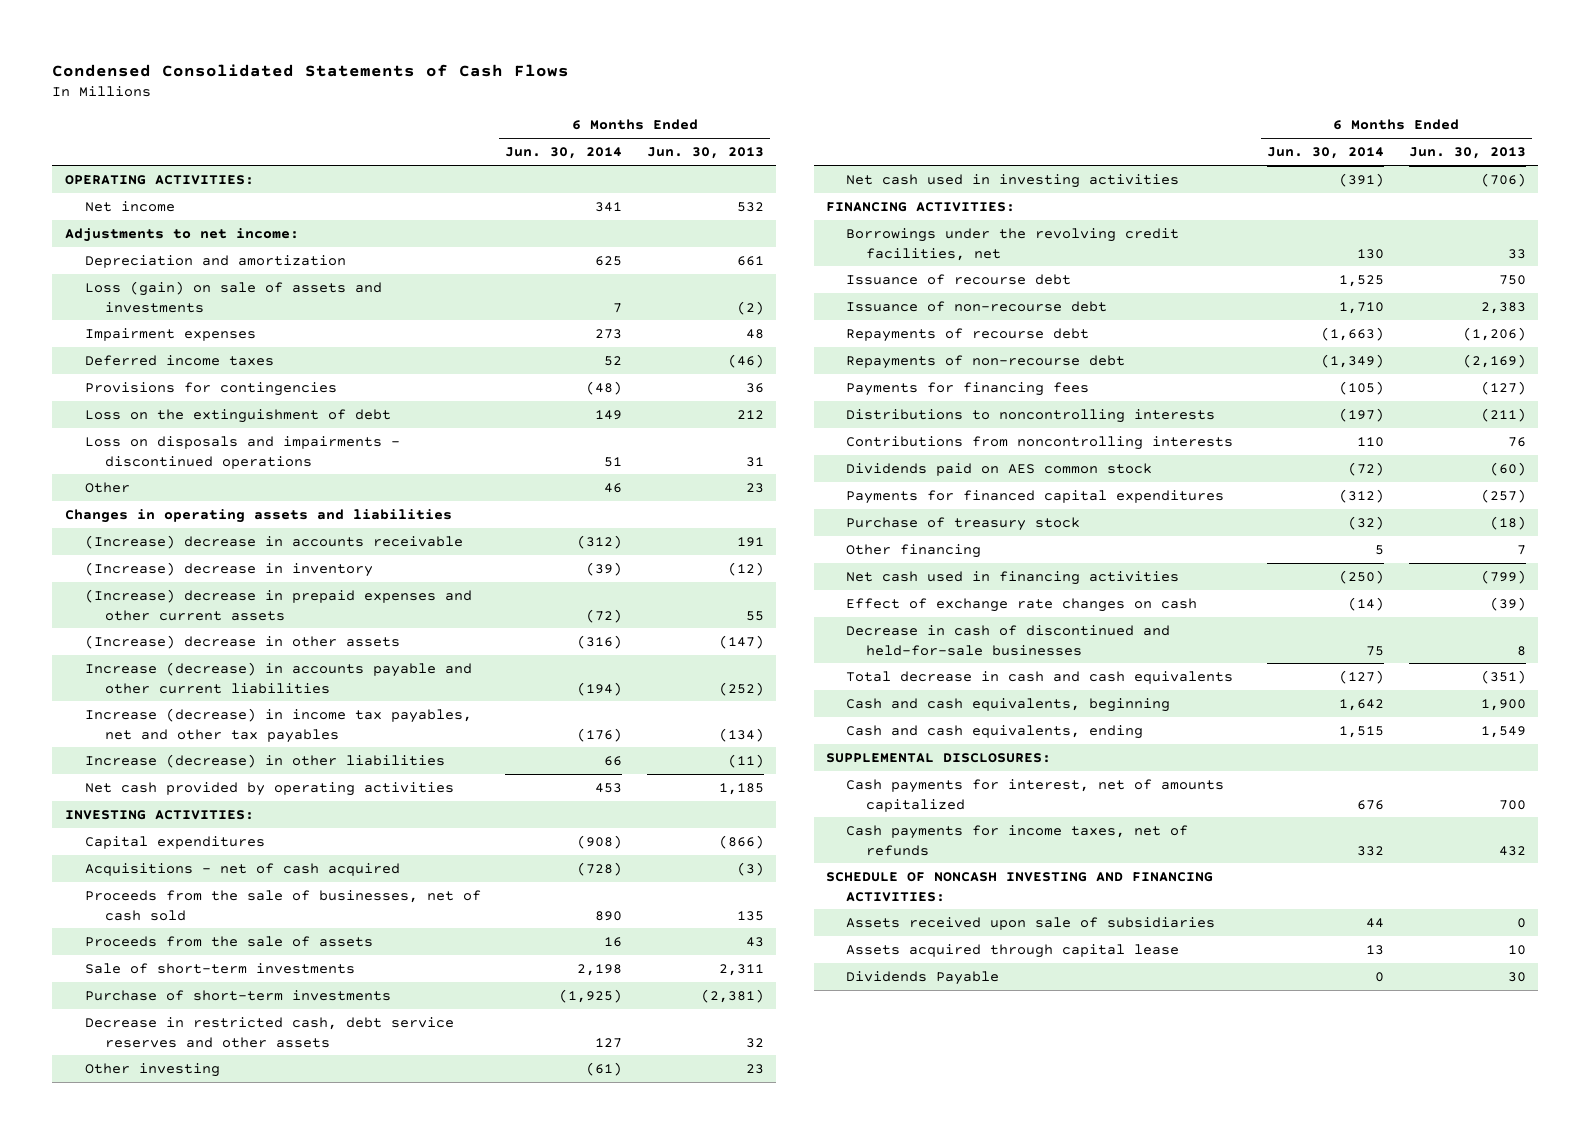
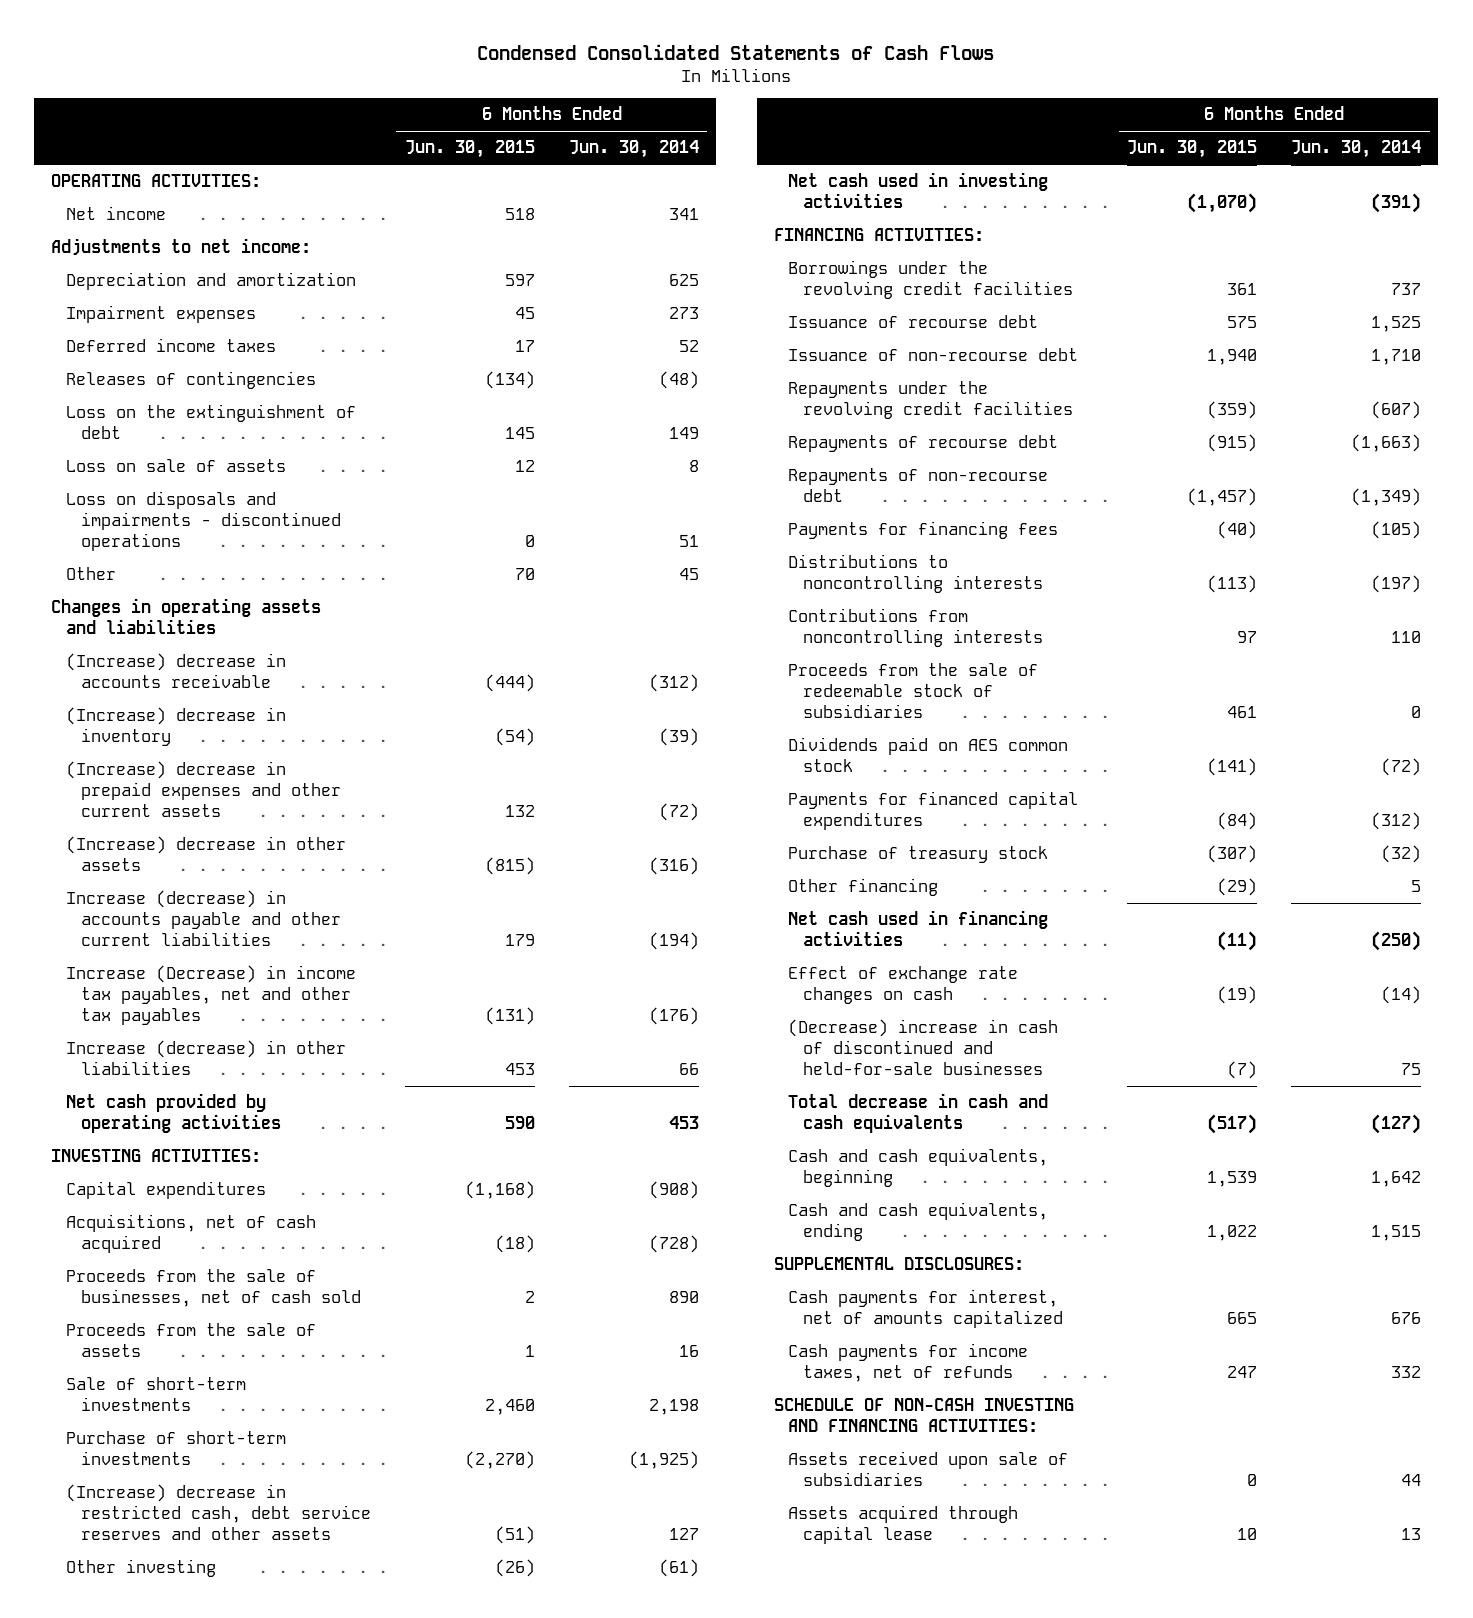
- | 6 Months Ended Jun. 30, 2014 | 6 Months Ended Jun. 30, 2013
+ | 6 Months Ended Jun. 30, 2015 | 6 Months Ended Jun. 30, 2014
- Loss (gain) on sale of assets and investments | 7 | (2)
- Provisions for contingencies | (48) | 36
+ Releases of contingencies | (134) | (48)
+ Loss on sale of assets | 12 | 8
- Other | 46 | 23
+ Other | 70 | 45
- Increase (decrease) in income tax payables, net and other tax payables | (176) | (134)
+ Increase (Decrease) in income tax payables, net and other tax payables | (131) | (176)
- Acquisitions - net of cash acquired | (728) | (3)
+ Acquisitions, net of cash acquired | (18) | (728)
- Decrease in restricted cash, debt service reserves and other assets | 127 | 32
+ (Increase) decrease in restricted cash, debt service reserves and other assets | (51) | 127
- Borrowings under the revolving credit facilities, net | 130 | 33
+ Borrowings under the revolving credit facilities | 361 | 737
+ Repayments under the revolving credit facilities | (359) | (607)
+ Proceeds from the sale of redeemable stock of subsidiaries | 461 | 0
- Decrease in cash of discontinued and held-for-sale businesses | 75 | 8
+ (Decrease) increase in cash of discontinued and held-for-sale businesses | (7) | 75
- SCHEDULE OF NONCASH INVESTING AND FINANCING ACTIVITIES:
+ SCHEDULE OF NON-CASH INVESTING AND FINANCING ACTIVITIES:
- Dividends Payable | 0 | 30

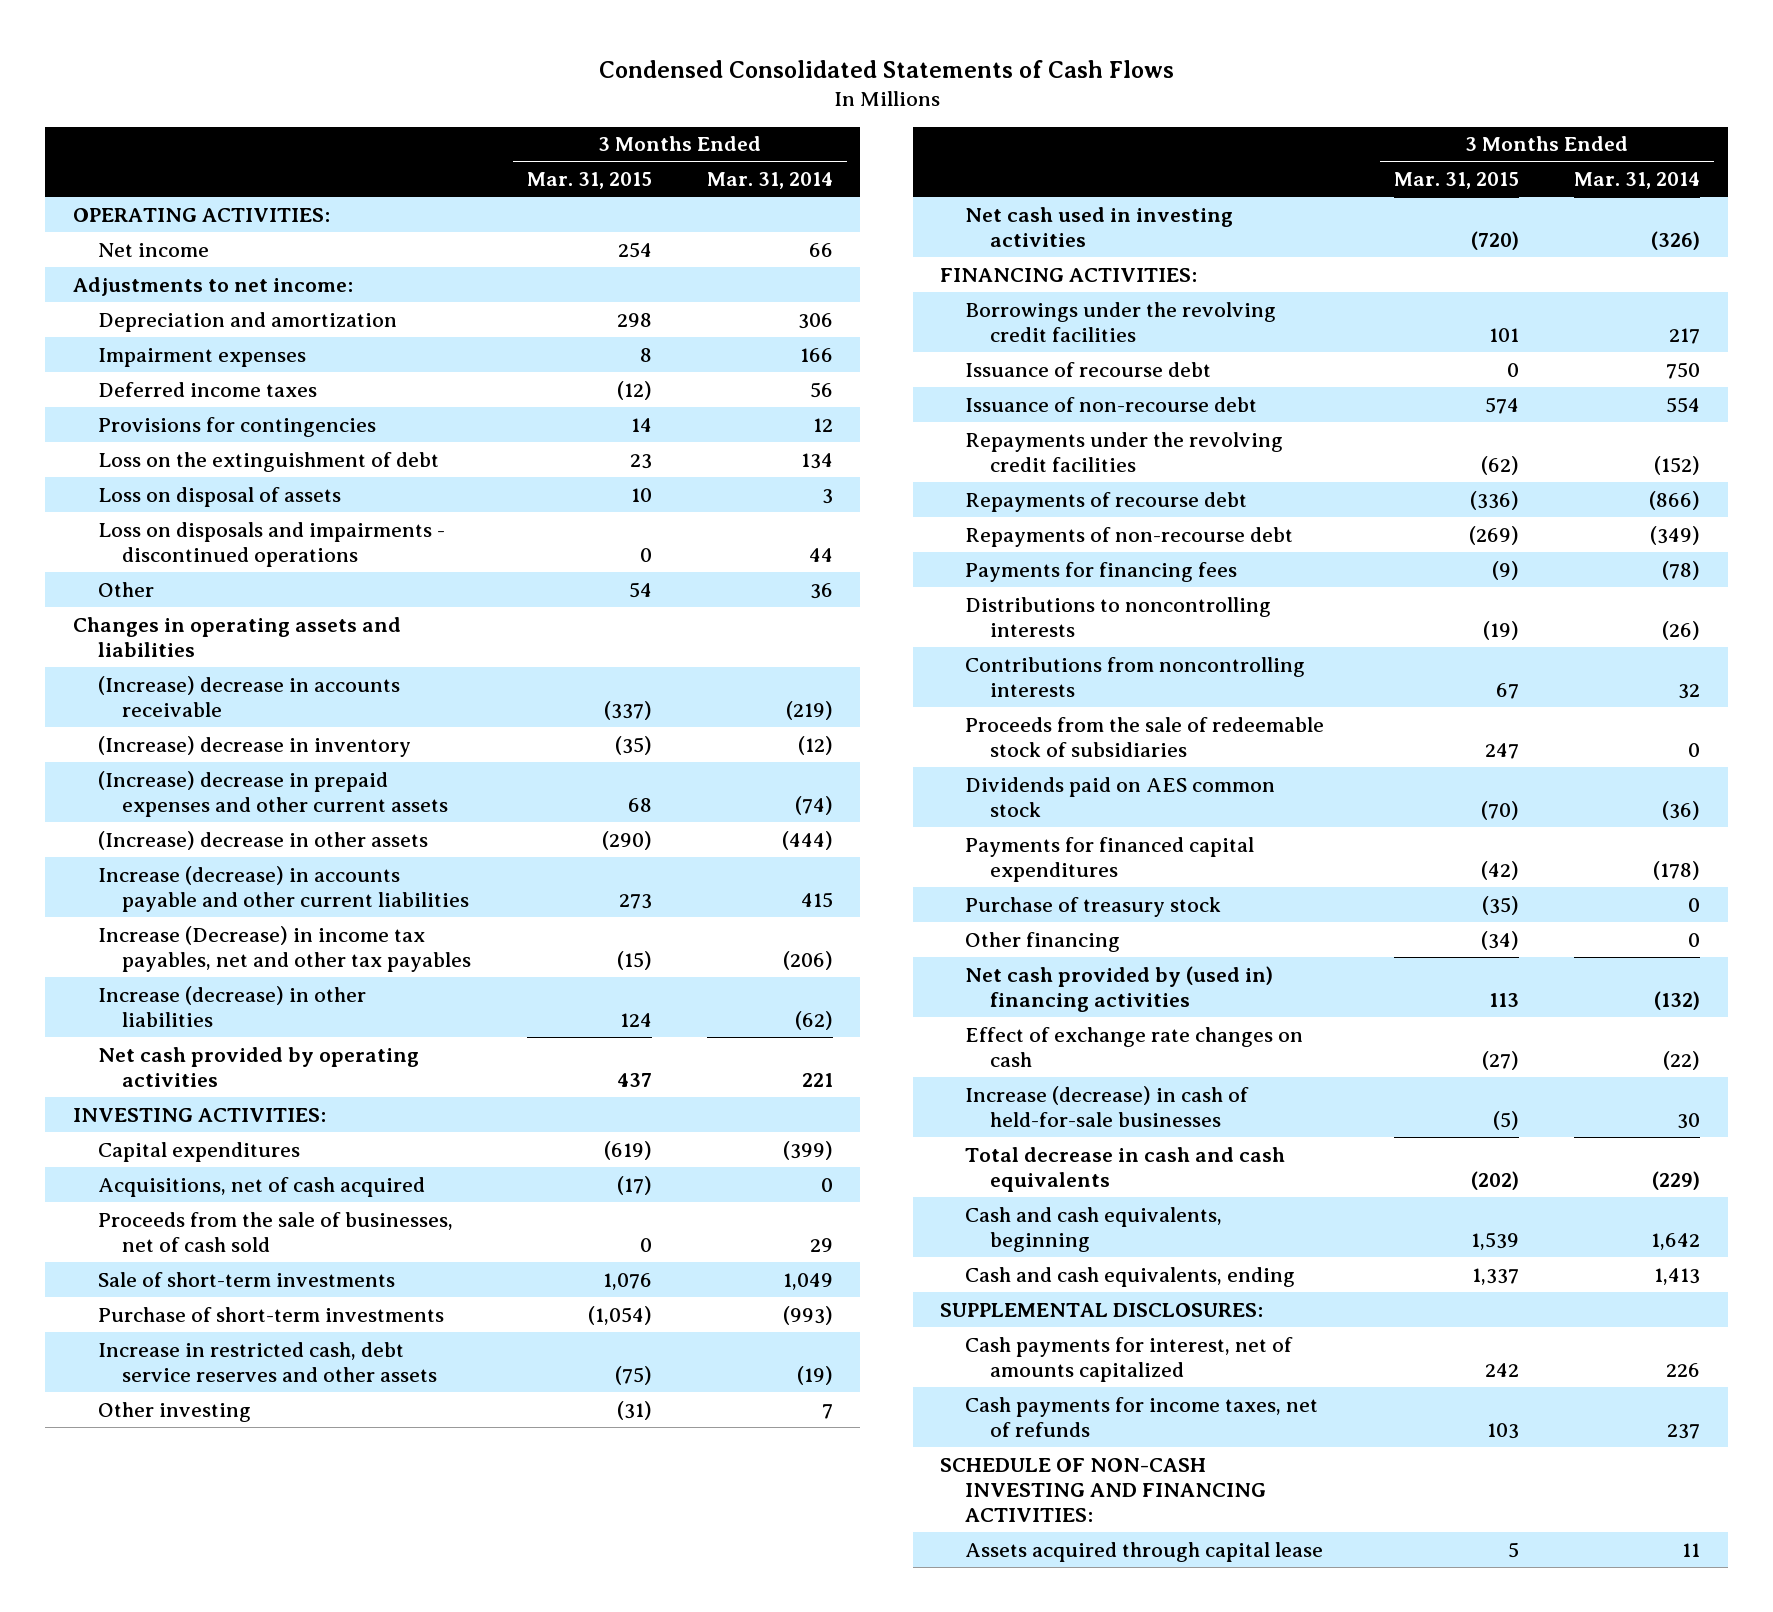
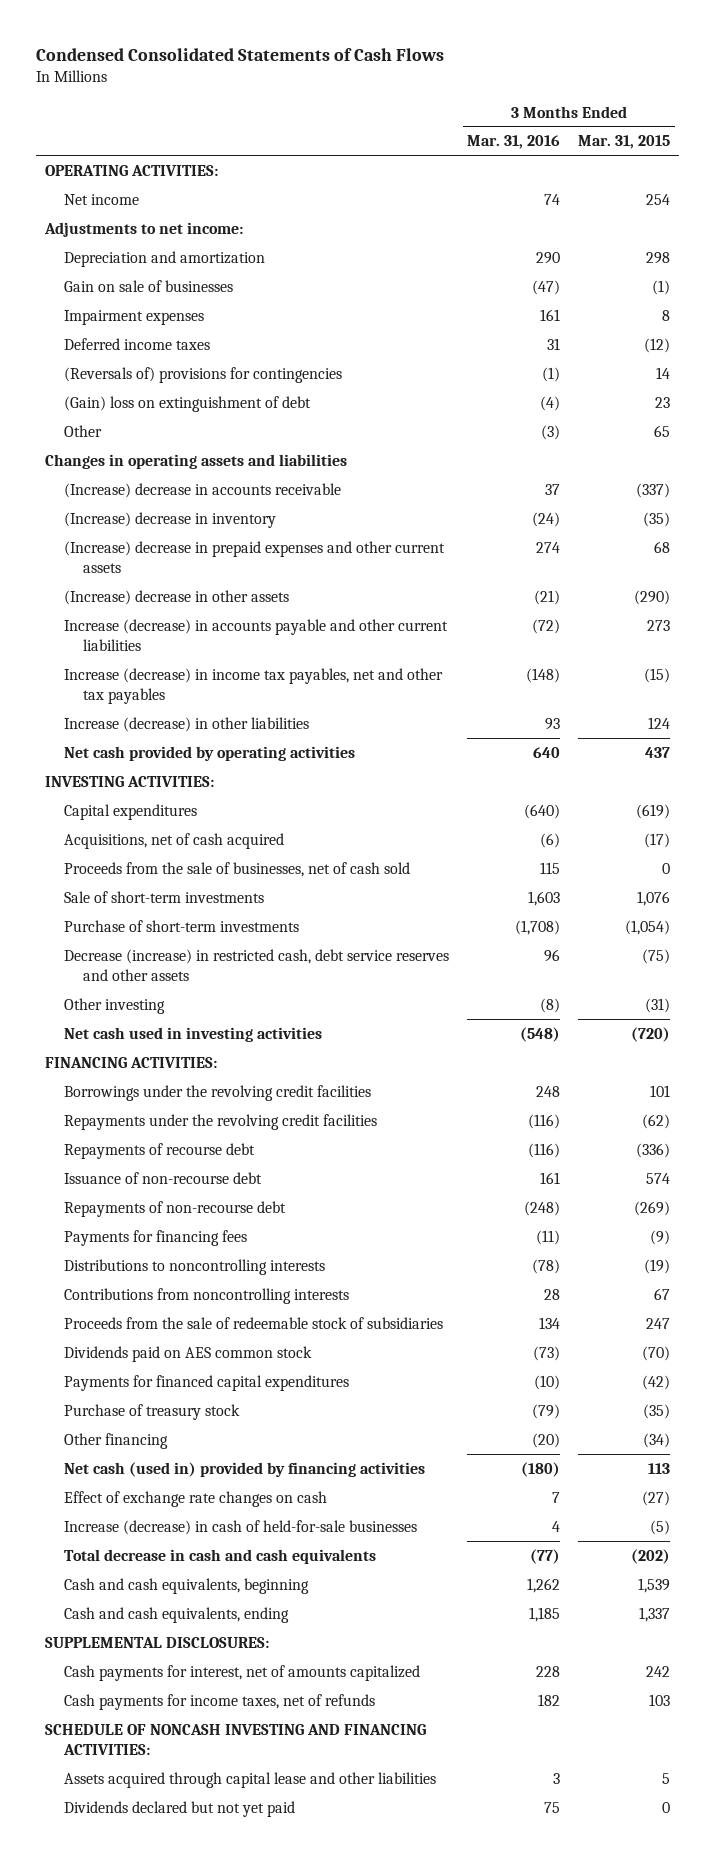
- | 3 Months Ended Mar. 31, 2015 | 3 Months Ended Mar. 31, 2014
+ | 3 Months Ended Mar. 31, 2016 | 3 Months Ended Mar. 31, 2015
+ Gain on sale of businesses | (47) | (1)
- Provisions for contingencies | 14 | 12
- Loss on the extinguishment of debt | 23 | 134
- Loss on disposal of assets | 10 | 3
- Loss on disposals and impairments - discontinued operations | 0 | 44
- Other | 54 | 36
+ (Reversals of) provisions for contingencies | (1) | 14
+ (Gain) loss on extinguishment of debt | (4) | 23
+ Other | (3) | 65
- Increase (Decrease) in income tax payables, net and other tax payables | (15) | (206)
+ Increase (decrease) in income tax payables, net and other tax payables | (148) | (15)
- Increase in restricted cash, debt service reserves and other assets | (75) | (19)
+ Decrease (increase) in restricted cash, debt service reserves and other assets | 96 | (75)
- Issuance of recourse debt | 0 | 750
moved down: Issuance of non-recourse debt | 161 | 574
- Net cash provided by (used in) financing activities | 113 | (132)
+ Net cash (used in) provided by financing activities | (180) | 113
- SCHEDULE OF NON-CASH INVESTING AND FINANCING ACTIVITIES:
- Assets acquired through capital lease | 5 | 11
+ SCHEDULE OF NONCASH INVESTING AND FINANCING ACTIVITIES:
+ Assets acquired through capital lease and other liabilities | 3 | 5
+ Dividends declared but not yet paid | 75 | 0

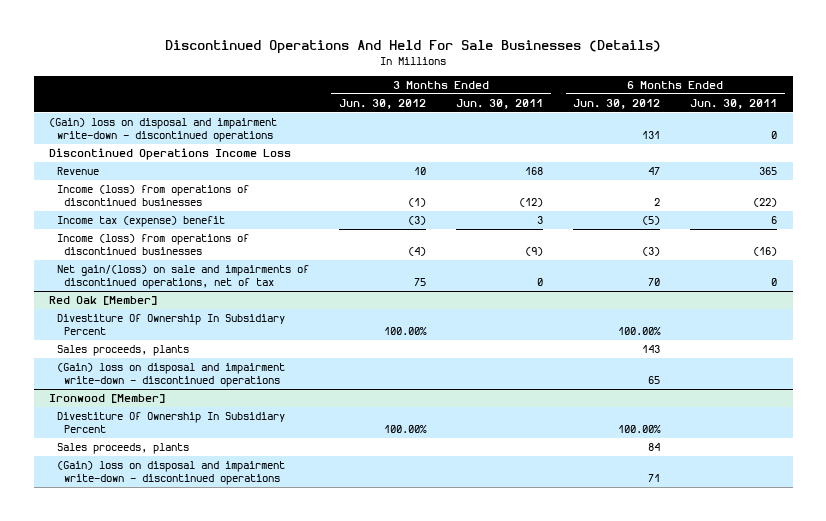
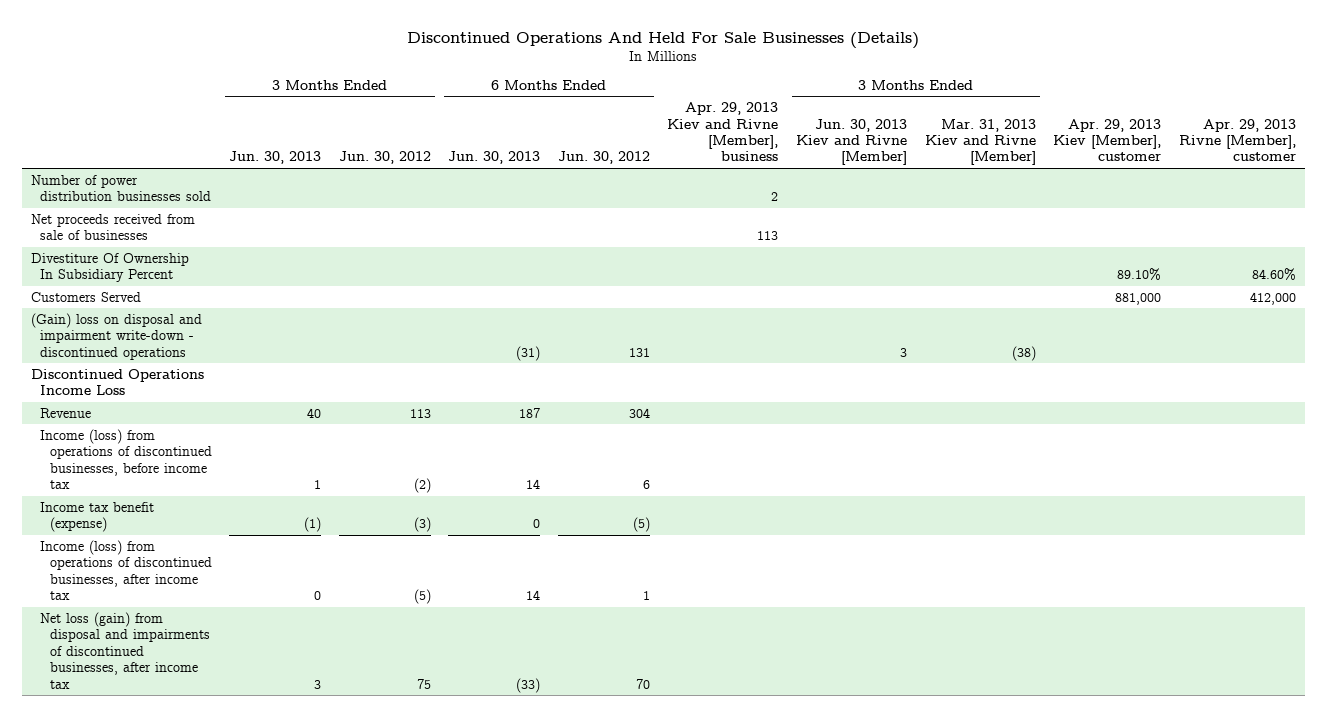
- | 3 Months Ended Jun. 30, 2012 | 3 Months Ended Jun. 30, 2011 | 6 Months Ended Jun. 30, 2012 | 6 Months Ended Jun. 30, 2011
+ | 3 Months Ended Jun. 30, 2013 | 3 Months Ended Jun. 30, 2012 | 6 Months Ended Jun. 30, 2013 | 6 Months Ended Jun. 30, 2012 | Apr. 29, 2013 Kiev and Rivne [Member], business | 3 Months Ended Jun. 30, 2013 Kiev and Rivne [Member] | 3 Months Ended Mar. 31, 2013 Kiev and Rivne [Member] | Apr. 29, 2013 Kiev [Member], customer | Apr. 29, 2013 Rivne [Member], customer
+ Number of power distribution businesses sold | | | | | 2 | | | |
+ Net proceeds received from sale of businesses | | | | | 113 | | | |
+ Divestiture Of Ownership In Subsidiary Percent | | | | | | | | 89.10% | 84.60%
+ Customers Served | | | | | | | | 881,000 | 412,000
- Revenue | 10 | 168 | 47 | 365
- Income (loss) from operations of discontinued businesses | (1) | (12) | 2 | (22)
- Income tax (expense) benefit | (3) | 3 | (5) | 6
- Income (loss) from operations of discontinued businesses | (4) | (9) | (3) | (16)
- Net gain/(loss) on sale and impairments of discontinued operations, net of tax | 75 | 0 | 70 | 0
- Red Oak [Member]
- Divestiture Of Ownership In Subsidiary Percent | 100.00% | | 100.00% |
- Sales proceeds, plants | | | 143 |
- (Gain) loss on disposal and impairment write-down - discontinued operations | | | 65 |
- Ironwood [Member]
- Divestiture Of Ownership In Subsidiary Percent | 100.00% | | 100.00% |
- Sales proceeds, plants | | | 84 |
- (Gain) loss on disposal and impairment write-down - discontinued operations | | | 71 |
+ Revenue | 40 | 113 | 187 | 304 | | | | |
+ Income (loss) from operations of discontinued businesses, before income tax | 1 | (2) | 14 | 6 | | | | |
+ Income tax benefit (expense) | (1) | (3) | 0 | (5) | | | | |
+ Income (loss) from operations of discontinued businesses, after income tax | 0 | (5) | 14 | 1 | | | | |
+ Net loss (gain) from disposal and impairments of discontinued businesses, after income tax | 3 | 75 | (33) | 70 | | | | |

